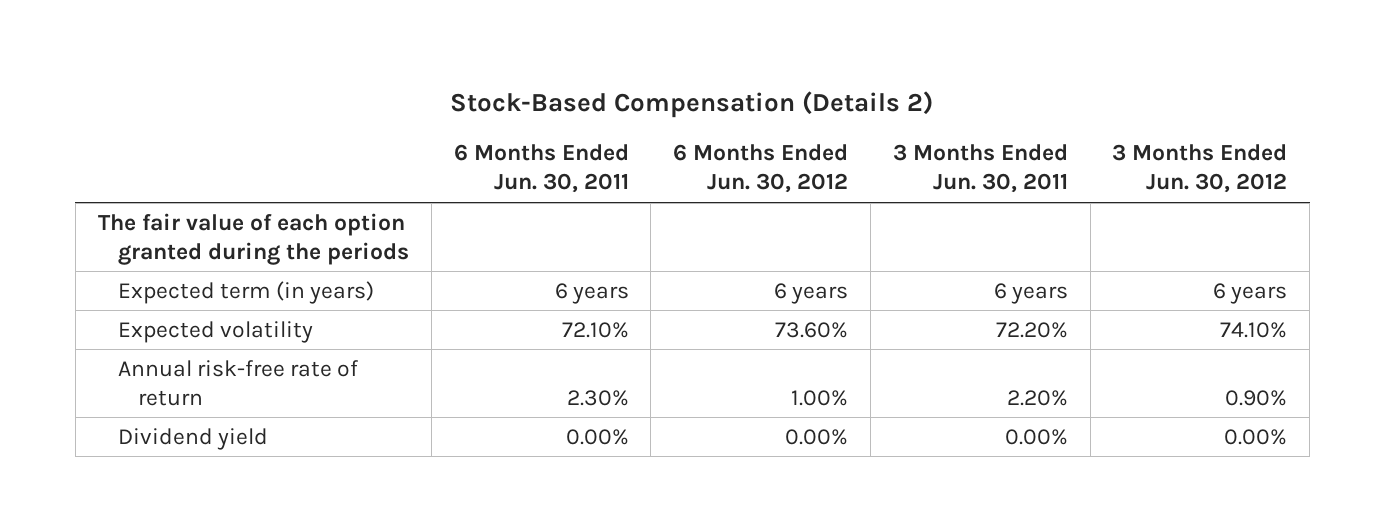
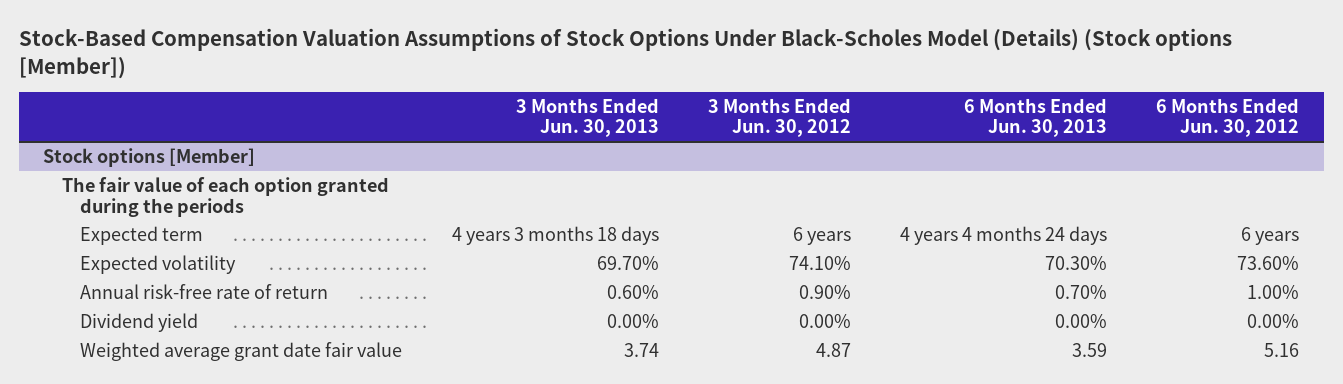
- Stock-Based Compensation (Details 2)
+ Stock-Based Compensation Valuation Assumptions of Stock Options Under Black-Scholes Model (Details) (Stock options [Member])
- | 6 Months Ended Jun. 30, 2011 | 6 Months Ended Jun. 30, 2012 | 3 Months Ended Jun. 30, 2011 | 3 Months Ended Jun. 30, 2012
+ | 3 Months Ended Jun. 30, 2013 | 3 Months Ended Jun. 30, 2012 | 6 Months Ended Jun. 30, 2013 | 6 Months Ended Jun. 30, 2012
+ Stock options [Member]
- Expected term (in years) | 6 years | 6 years | 6 years | 6 years
+ Expected term | 4 years 3 months 18 days | 6 years | 4 years 4 months 24 days | 6 years
+ Weighted average grant date fair value | 3.74 | 4.87 | 3.59 | 5.16

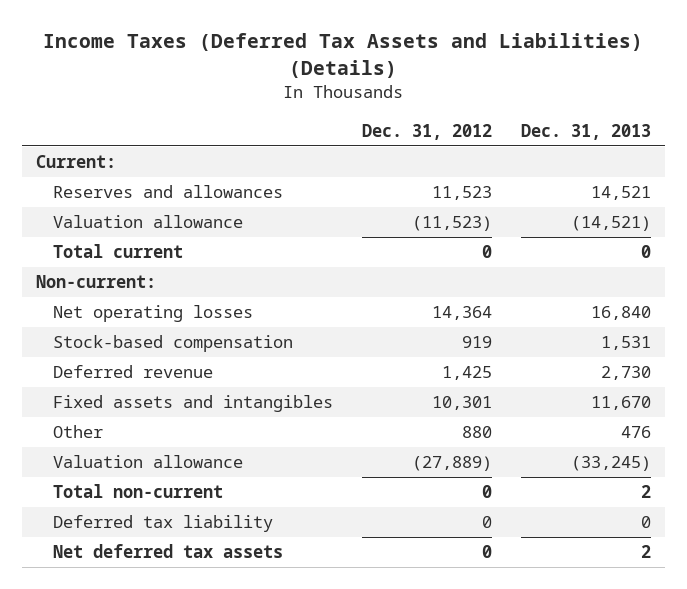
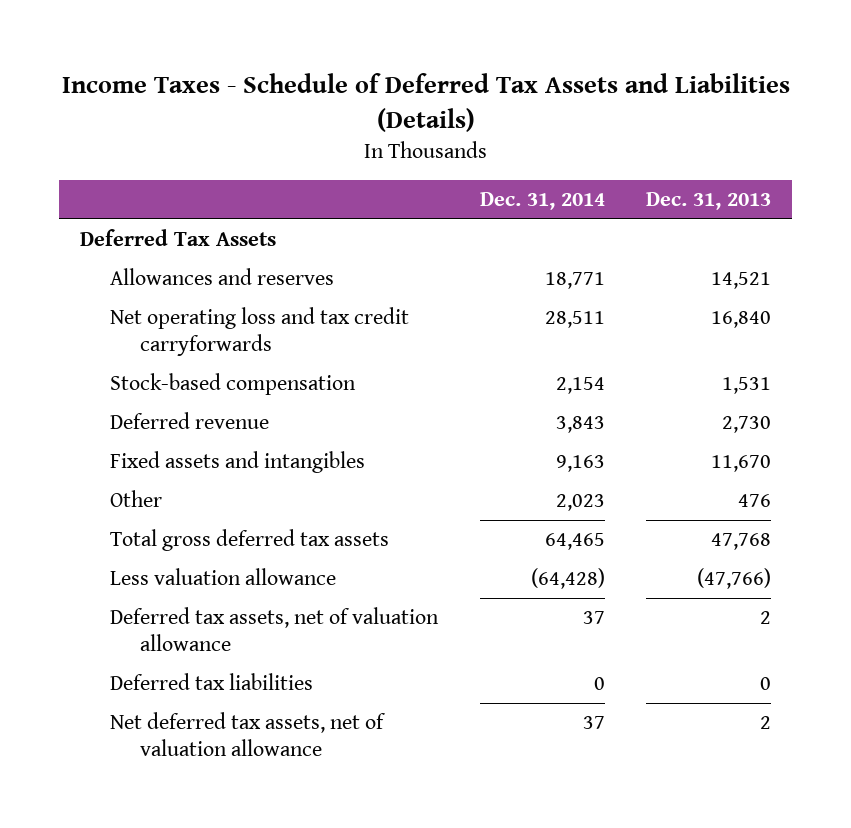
- Income Taxes (Deferred Tax Assets and Liabilities) (Details)
+ Income Taxes - Schedule of Deferred Tax Assets and Liabilities (Details)
- | Dec. 31, 2012 | Dec. 31, 2013
+ | Dec. 31, 2014 | Dec. 31, 2013
- Current:
- Reserves and allowances | 11,523 | 14,521
- Valuation allowance | (11,523) | (14,521)
- Total current | 0 | 0
- Non-current:
- Net operating losses | 14,364 | 16,840
+ Deferred Tax Assets
+ Allowances and reserves | 18,771 | 14,521
+ Net operating loss and tax credit carryforwards | 28,511 | 16,840
- Valuation allowance | (27,889) | (33,245)
- Total non-current | 0 | 2
- Deferred tax liability | 0 | 0
- Net deferred tax assets | 0 | 2
+ Total gross deferred tax assets | 64,465 | 47,768
+ Less valuation allowance | (64,428) | (47,766)
+ Deferred tax assets, net of valuation allowance | 37 | 2
+ Deferred tax liabilities | 0 | 0
+ Net deferred tax assets, net of valuation allowance | 37 | 2

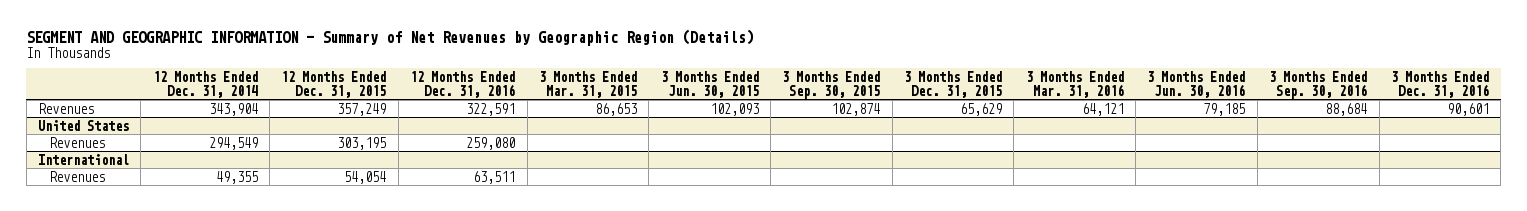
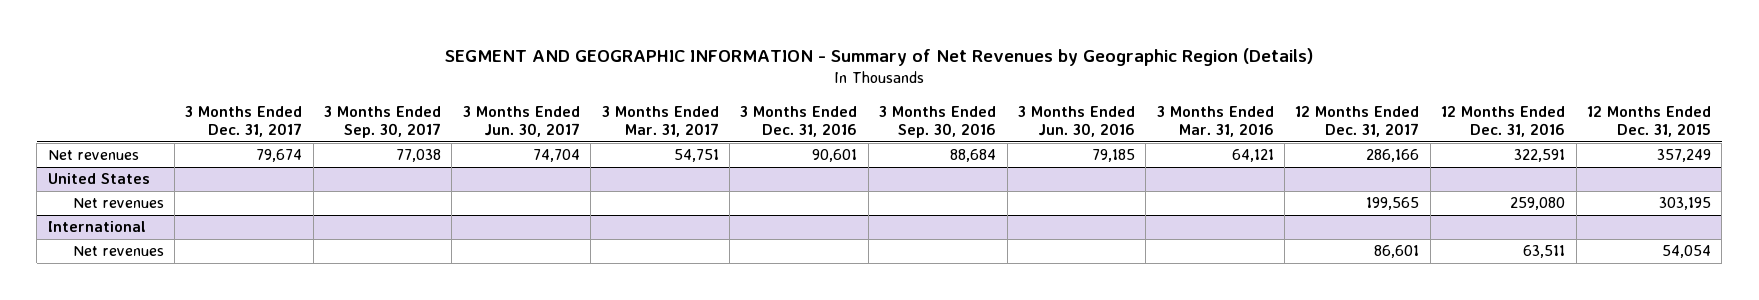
- | 12 Months Ended Dec. 31, 2014 | 12 Months Ended Dec. 31, 2015 | 12 Months Ended Dec. 31, 2016 | 3 Months Ended Mar. 31, 2015 | 3 Months Ended Jun. 30, 2015 | 3 Months Ended Sep. 30, 2015 | 3 Months Ended Dec. 31, 2015 | 3 Months Ended Mar. 31, 2016 | 3 Months Ended Jun. 30, 2016 | 3 Months Ended Sep. 30, 2016 | 3 Months Ended Dec. 31, 2016
+ | 3 Months Ended Dec. 31, 2017 | 3 Months Ended Sep. 30, 2017 | 3 Months Ended Jun. 30, 2017 | 3 Months Ended Mar. 31, 2017 | 3 Months Ended Dec. 31, 2016 | 3 Months Ended Sep. 30, 2016 | 3 Months Ended Jun. 30, 2016 | 3 Months Ended Mar. 31, 2016 | 12 Months Ended Dec. 31, 2017 | 12 Months Ended Dec. 31, 2016 | 12 Months Ended Dec. 31, 2015
- Revenues | 343,904 | 357,249 | 322,591 | 86,653 | 102,093 | 102,874 | 65,629 | 64,121 | 79,185 | 88,684 | 90,601
+ Net revenues | 79,674 | 77,038 | 74,704 | 54,751 | 90,601 | 88,684 | 79,185 | 64,121 | 286,166 | 322,591 | 357,249
@ United States
- Revenues | 294,549 | 303,195 | 259,080 | | | | | | | |
+ Net revenues | | | | | | | | | 199,565 | 259,080 | 303,195
@ International
- Revenues | 49,355 | 54,054 | 63,511 | | | | | | | |
+ Net revenues | | | | | | | | | 86,601 | 63,511 | 54,054

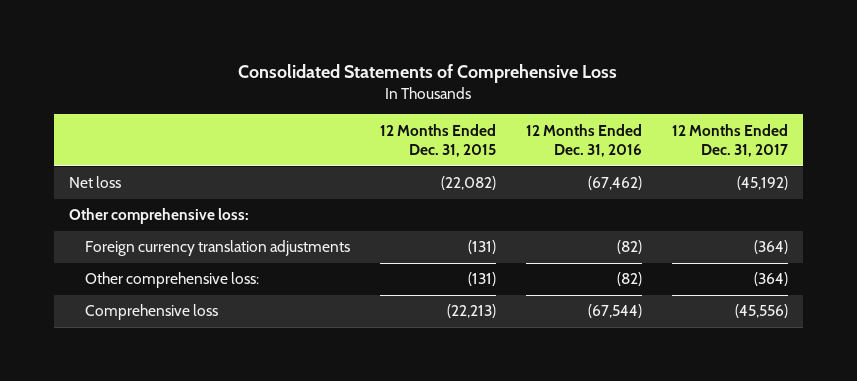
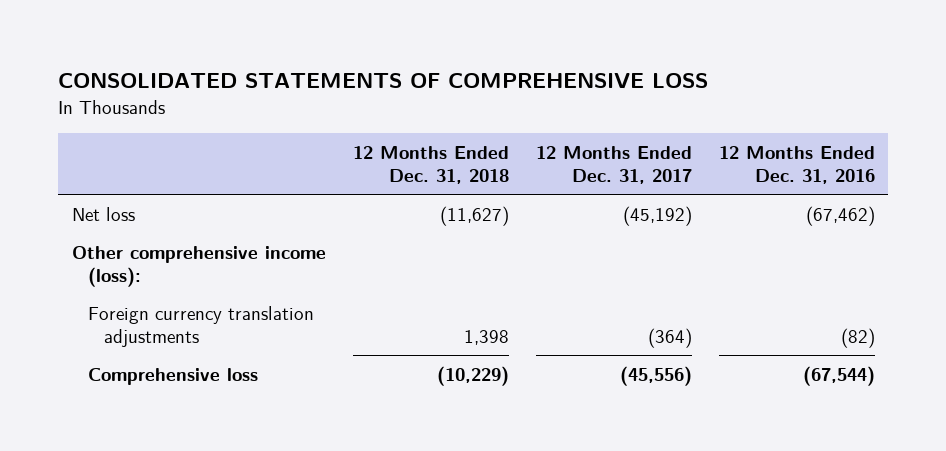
- Consolidated Statements of Comprehensive Loss
+ CONSOLIDATED STATEMENTS OF COMPREHENSIVE LOSS
- | 12 Months Ended Dec. 31, 2015 | 12 Months Ended Dec. 31, 2016 | 12 Months Ended Dec. 31, 2017
+ | 12 Months Ended Dec. 31, 2018 | 12 Months Ended Dec. 31, 2017 | 12 Months Ended Dec. 31, 2016
- Other comprehensive loss:
+ Other comprehensive income (loss):
- Other comprehensive loss: | (131) | (82) | (364)

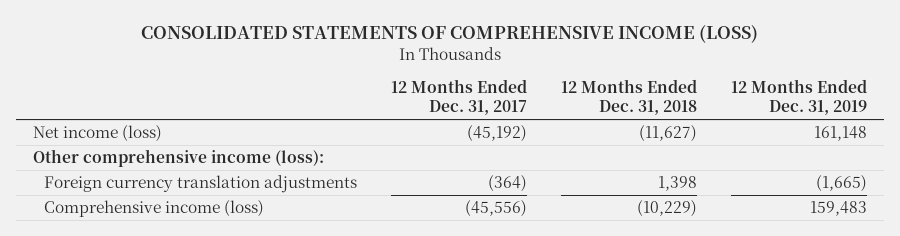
- CONSOLIDATED STATEMENTS OF COMPREHENSIVE LOSS
+ CONSOLIDATED STATEMENTS OF COMPREHENSIVE INCOME (LOSS)
- | 12 Months Ended Dec. 31, 2018 | 12 Months Ended Dec. 31, 2017 | 12 Months Ended Dec. 31, 2016
+ | 12 Months Ended Dec. 31, 2017 | 12 Months Ended Dec. 31, 2018 | 12 Months Ended Dec. 31, 2019
- Net loss | (11,627) | (45,192) | (67,462)
+ Net income (loss) | (45,192) | (11,627) | 161,148
- Comprehensive loss | (10,229) | (45,556) | (67,544)
+ Comprehensive income (loss) | (45,556) | (10,229) | 159,483

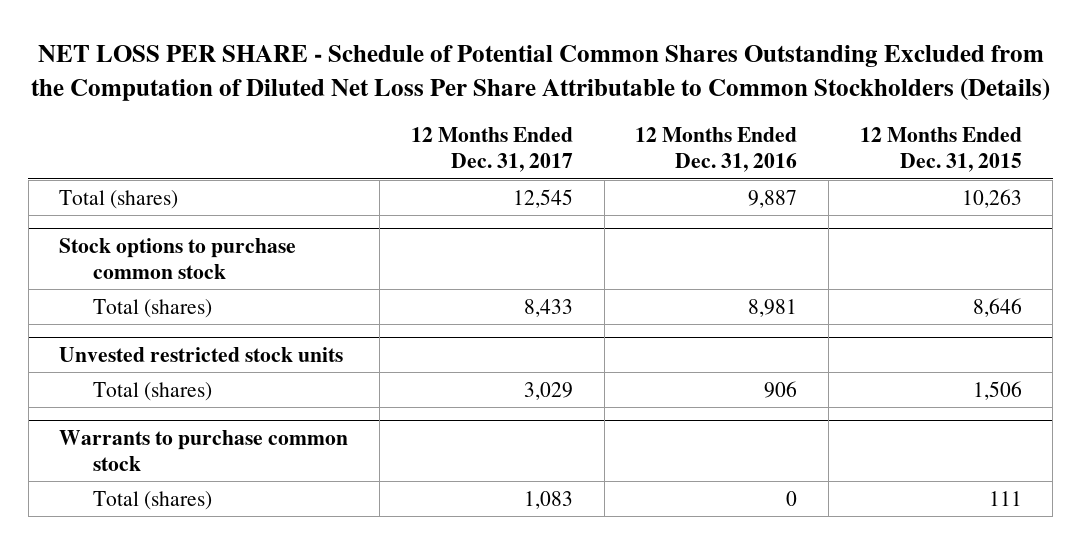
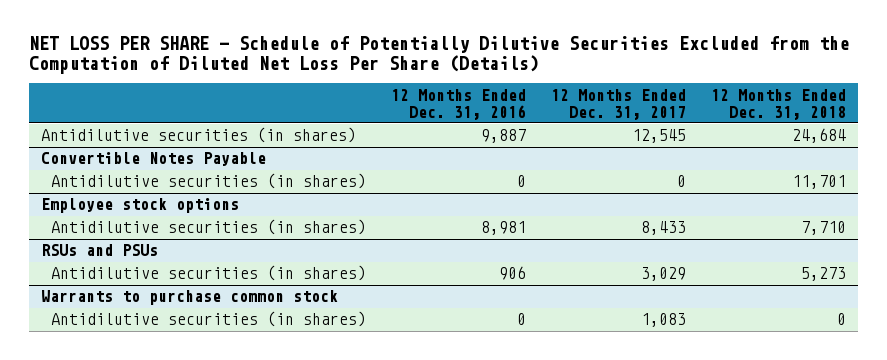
- NET LOSS PER SHARE - Schedule of Potential Common Shares Outstanding Excluded from the Computation of Diluted Net Loss Per Share Attributable to Common Stockholders (Details)
+ NET LOSS PER SHARE - Schedule of Potentially Dilutive Securities Excluded from the Computation of Diluted Net Loss Per Share (Details)
- | 12 Months Ended Dec. 31, 2017 | 12 Months Ended Dec. 31, 2016 | 12 Months Ended Dec. 31, 2015
+ | 12 Months Ended Dec. 31, 2016 | 12 Months Ended Dec. 31, 2017 | 12 Months Ended Dec. 31, 2018
- Total (shares) | 12,545 | 9,887 | 10,263
- Stock options to purchase common stock
- Total (shares) | 8,433 | 8,981 | 8,646
- Unvested restricted stock units
- Total (shares) | 3,029 | 906 | 1,506
+ Antidilutive securities (in shares) | 9,887 | 12,545 | 24,684
+ Convertible Notes Payable
+ Antidilutive securities (in shares) | 0 | 0 | 11,701
+ Employee stock options
+ Antidilutive securities (in shares) | 8,981 | 8,433 | 7,710
+ RSUs and PSUs
+ Antidilutive securities (in shares) | 906 | 3,029 | 5,273
@ Warrants to purchase common stock
- Total (shares) | 1,083 | 0 | 111
+ Antidilutive securities (in shares) | 0 | 1,083 | 0

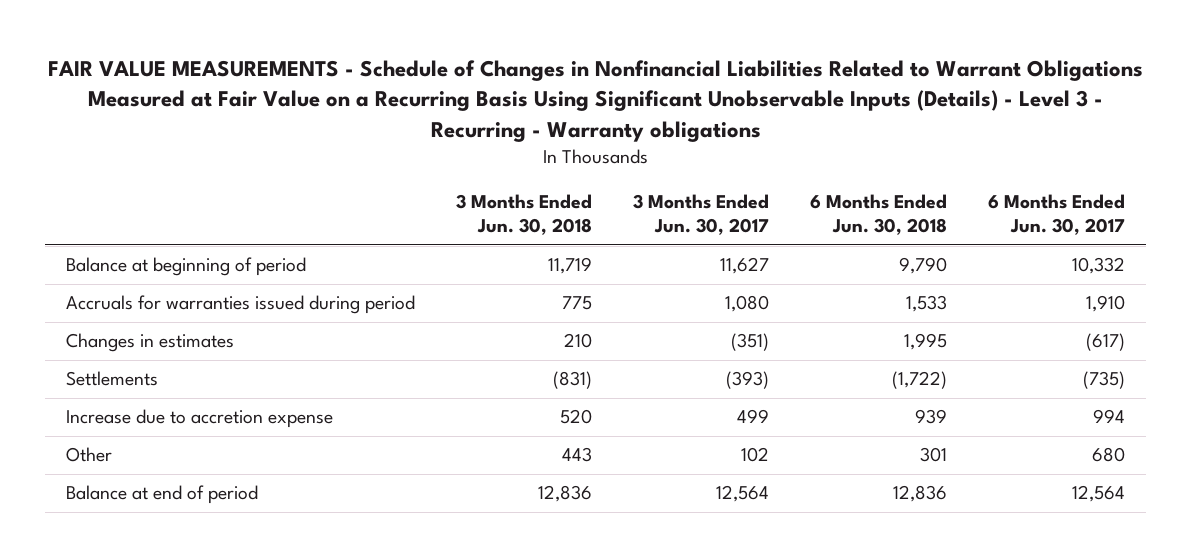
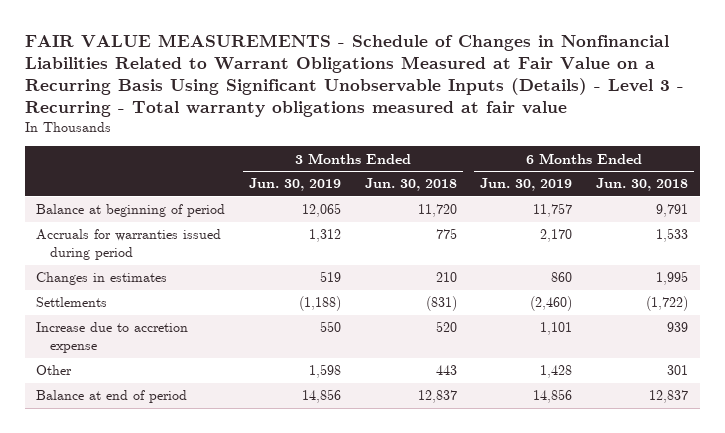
- FAIR VALUE MEASUREMENTS - Schedule of Changes in Nonfinancial Liabilities Related to Warrant Obligations Measured at Fair Value on a Recurring Basis Using Significant Unobservable Inputs (Details) - Level 3 - Recurring - Warranty obligations
+ FAIR VALUE MEASUREMENTS - Schedule of Changes in Nonfinancial Liabilities Related to Warrant Obligations Measured at Fair Value on a Recurring Basis Using Significant Unobservable Inputs (Details) - Level 3 - Recurring - Total warranty obligations measured at fair value
- | 3 Months Ended Jun. 30, 2018 | 3 Months Ended Jun. 30, 2017 | 6 Months Ended Jun. 30, 2018 | 6 Months Ended Jun. 30, 2017
+ | 3 Months Ended Jun. 30, 2019 | 3 Months Ended Jun. 30, 2018 | 6 Months Ended Jun. 30, 2019 | 6 Months Ended Jun. 30, 2018
- Balance at beginning of period | 11,719 | 11,627 | 9,790 | 10,332
+ Balance at beginning of period | 12,065 | 11,720 | 11,757 | 9,791
- Balance at end of period | 12,836 | 12,564 | 12,836 | 12,564
+ Balance at end of period | 14,856 | 12,837 | 14,856 | 12,837

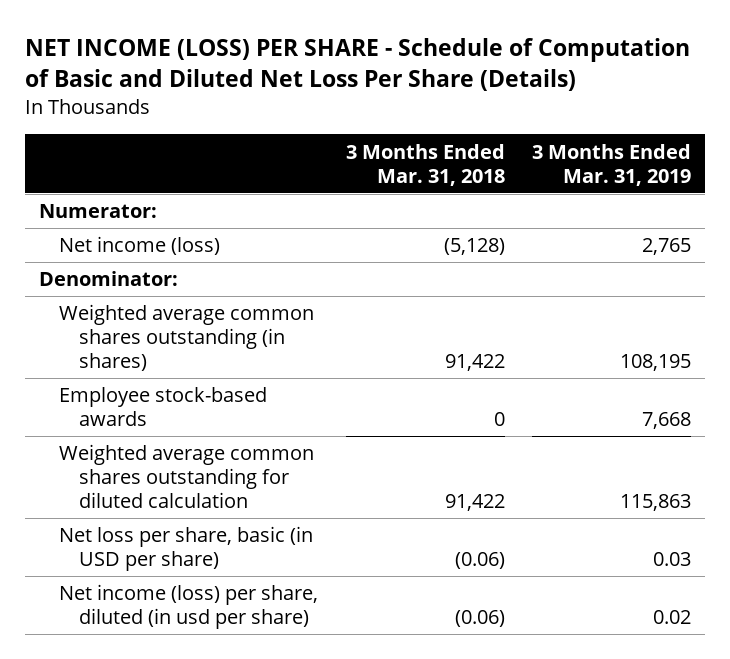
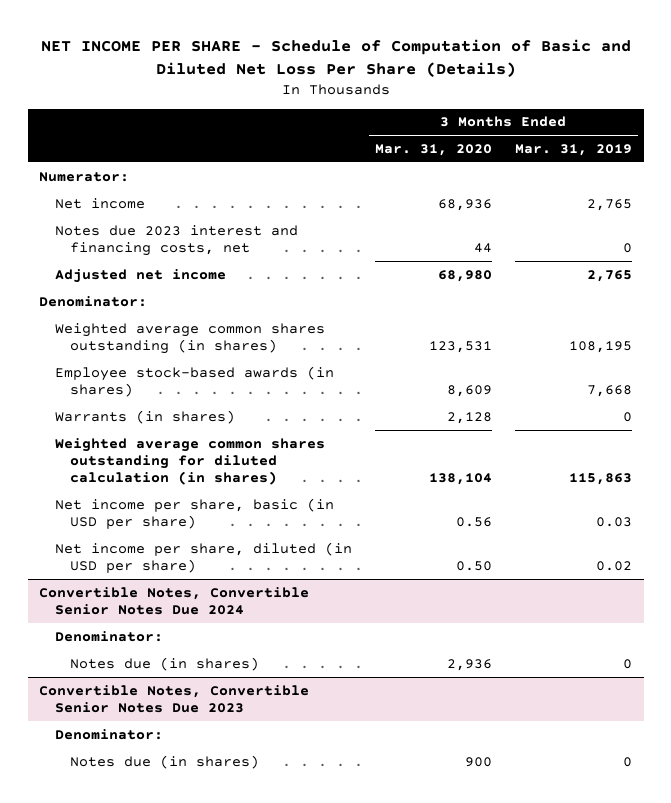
- NET INCOME (LOSS) PER SHARE - Schedule of Computation of Basic and Diluted Net Loss Per Share (Details)
+ NET INCOME PER SHARE - Schedule of Computation of Basic and Diluted Net Loss Per Share (Details)
- | 3 Months Ended Mar. 31, 2018 | 3 Months Ended Mar. 31, 2019
+ | 3 Months Ended Mar. 31, 2020 | 3 Months Ended Mar. 31, 2019
- Net income (loss) | (5,128) | 2,765
+ Net income | 68,936 | 2,765
+ Notes due 2023 interest and financing costs, net | 44 | 0
+ Adjusted net income | 68,980 | 2,765
- Employee stock-based awards | 0 | 7,668
- Weighted average common shares outstanding for diluted calculation | 91,422 | 115,863
- Net loss per share, basic (in USD per share) | (0.06) | 0.03
- Net income (loss) per share, diluted (in usd per share) | (0.06) | 0.02
+ Employee stock-based awards (in shares) | 8,609 | 7,668
+ Warrants (in shares) | 2,128 | 0
+ Weighted average common shares outstanding for diluted calculation (in shares) | 138,104 | 115,863
+ Net income per share, basic (in USD per share) | 0.56 | 0.03
+ Net income per share, diluted (in USD per share) | 0.50 | 0.02
+ Convertible Notes, Convertible Senior Notes Due 2024
+ Denominator:
+ Notes due (in shares) | 2,936 | 0
+ Convertible Notes, Convertible Senior Notes Due 2023
+ Denominator:
+ Notes due (in shares) | 900 | 0

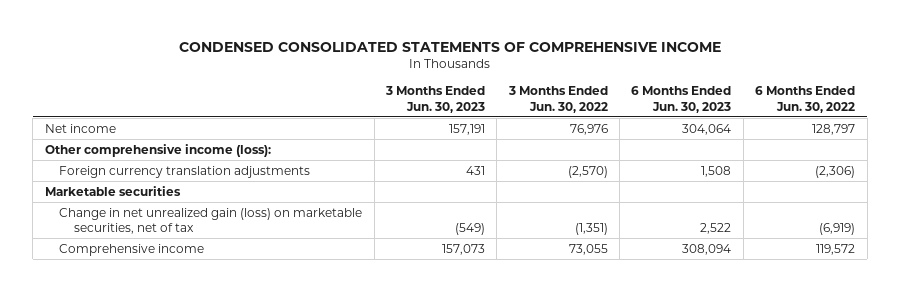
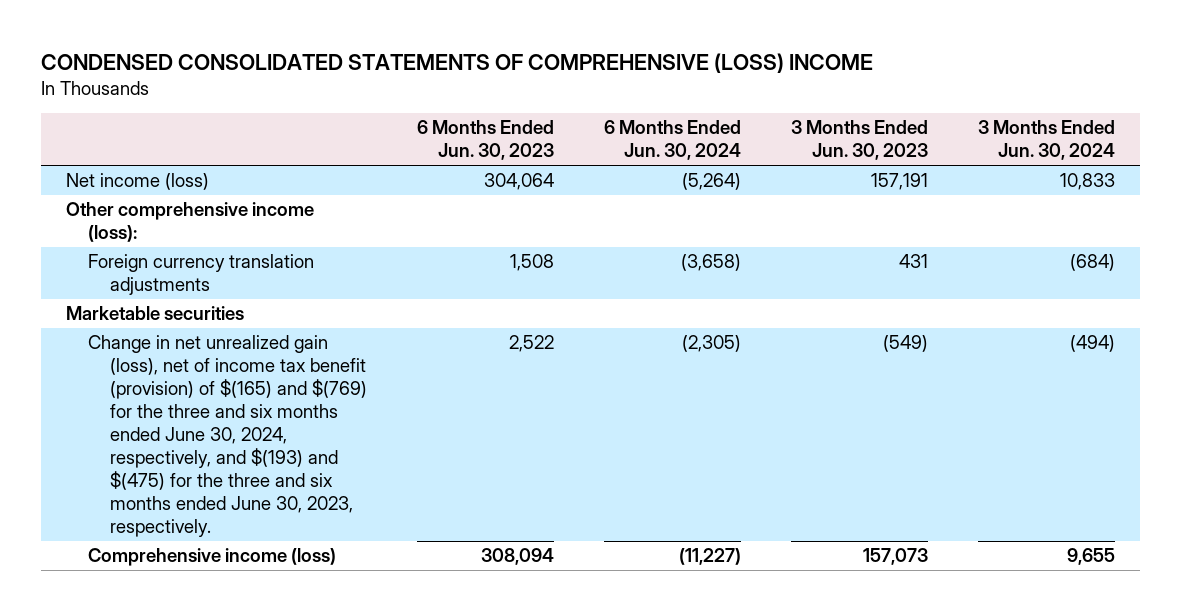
- CONDENSED CONSOLIDATED STATEMENTS OF COMPREHENSIVE INCOME
+ CONDENSED CONSOLIDATED STATEMENTS OF COMPREHENSIVE (LOSS) INCOME
- | 3 Months Ended Jun. 30, 2023 | 3 Months Ended Jun. 30, 2022 | 6 Months Ended Jun. 30, 2023 | 6 Months Ended Jun. 30, 2022
+ | 6 Months Ended Jun. 30, 2023 | 6 Months Ended Jun. 30, 2024 | 3 Months Ended Jun. 30, 2023 | 3 Months Ended Jun. 30, 2024
- Net income | 157,191 | 76,976 | 304,064 | 128,797
+ Net income (loss) | 304,064 | (5,264) | 157,191 | 10,833
- Change in net unrealized gain (loss) on marketable securities, net of tax | (549) | (1,351) | 2,522 | (6,919)
- Comprehensive income | 157,073 | 73,055 | 308,094 | 119,572
+ Change in net unrealized gain (loss), net of income tax benefit (provision) of $(165) and $(769) for the three and six months ended June 30, 2024, respectively, and $(193) and $(475) for the three and six months ended June 30, 2023, respectively. | 2,522 | (2,305) | (549) | (494)
+ Comprehensive income (loss) | 308,094 | (11,227) | 157,073 | 9,655

